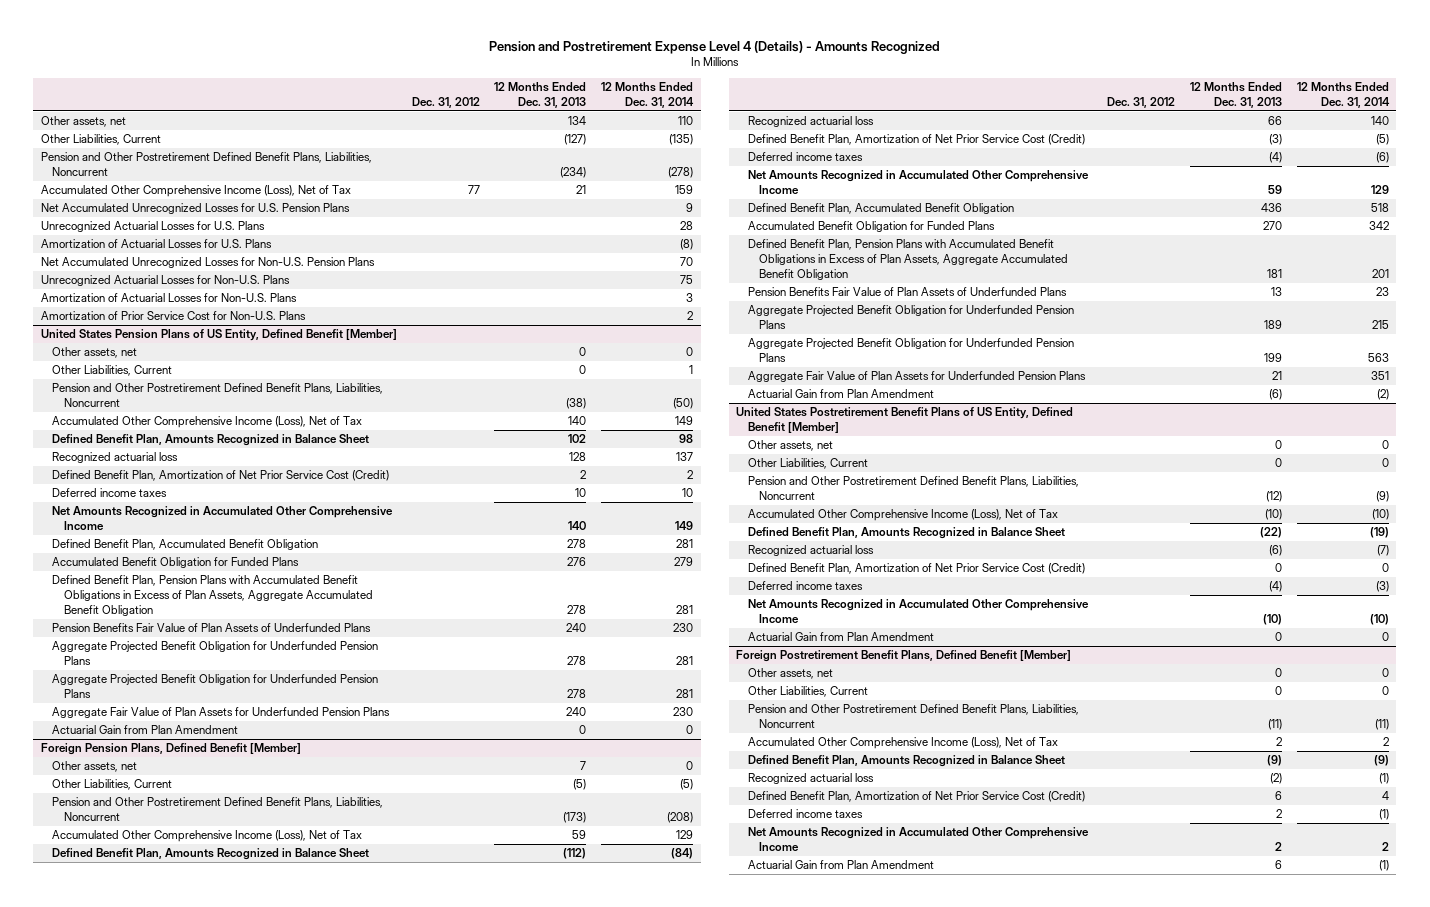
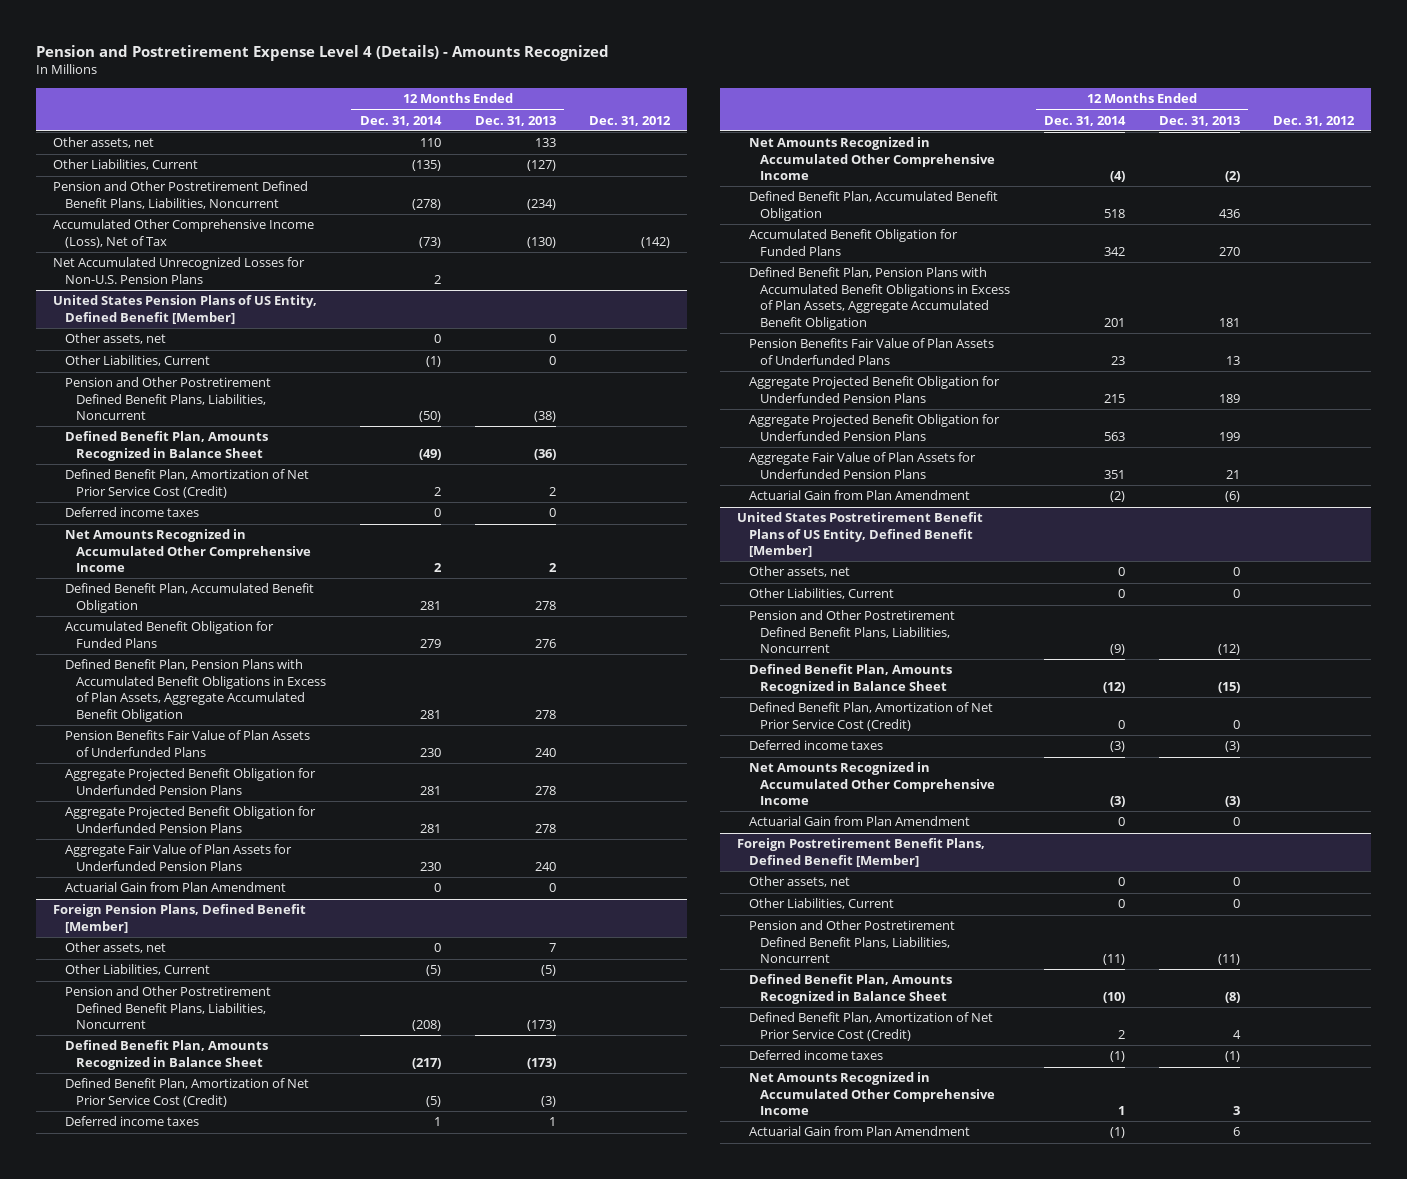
- | Dec. 31, 2012 | 12 Months Ended Dec. 31, 2013 | 12 Months Ended Dec. 31, 2014
+ | 12 Months Ended Dec. 31, 2014 | 12 Months Ended Dec. 31, 2013 | Dec. 31, 2012
- Other assets, net | | 134 | 110
+ Other assets, net | 110 | 133 |
- Accumulated Other Comprehensive Income (Loss), Net of Tax | 77 | 21 | 159
- Net Accumulated Unrecognized Losses for U.S. Pension Plans | | | 9
- Unrecognized Actuarial Losses for U.S. Plans | | | 28
- Amortization of Actuarial Losses for U.S. Plans | | | (8)
- Net Accumulated Unrecognized Losses for Non-U.S. Pension Plans | | | 70
- Unrecognized Actuarial Losses for Non-U.S. Plans | | | 75
- Amortization of Actuarial Losses for Non-U.S. Plans | | | 3
- Amortization of Prior Service Cost for Non-U.S. Plans | | | 2
+ Accumulated Other Comprehensive Income (Loss), Net of Tax | (73) | (130) | (142)
+ Net Accumulated Unrecognized Losses for Non-U.S. Pension Plans | 2 | |
@ United States Pension Plans of US Entity, Defined Benefit [Member]
- Other Liabilities, Current | | 0 | 1
+ Other Liabilities, Current | (1) | 0 |
- Accumulated Other Comprehensive Income (Loss), Net of Tax | | 140 | 149
- Defined Benefit Plan, Amounts Recognized in Balance Sheet | | 102 | 98
- Recognized actuarial loss | | 128 | 137
+ Defined Benefit Plan, Amounts Recognized in Balance Sheet | (49) | (36) |
- Deferred income taxes | | 10 | 10
- Net Amounts Recognized in Accumulated Other Comprehensive Income | | 140 | 149
+ Deferred income taxes | 0 | 0 |
+ Net Amounts Recognized in Accumulated Other Comprehensive Income | 2 | 2 |
@ Foreign Pension Plans, Defined Benefit [Member]
- Accumulated Other Comprehensive Income (Loss), Net of Tax | | 59 | 129
- Defined Benefit Plan, Amounts Recognized in Balance Sheet | | (112) | (84)
- Recognized actuarial loss | | 66 | 140
+ Defined Benefit Plan, Amounts Recognized in Balance Sheet | (217) | (173) |
- Deferred income taxes | | (4) | (6)
- Net Amounts Recognized in Accumulated Other Comprehensive Income | | 59 | 129
+ Deferred income taxes | 1 | 1 |
+ Net Amounts Recognized in Accumulated Other Comprehensive Income | (4) | (2) |
@ United States Postretirement Benefit Plans of US Entity, Defined Benefit [Member]
- Accumulated Other Comprehensive Income (Loss), Net of Tax | | (10) | (10)
- Defined Benefit Plan, Amounts Recognized in Balance Sheet | | (22) | (19)
- Recognized actuarial loss | | (6) | (7)
+ Defined Benefit Plan, Amounts Recognized in Balance Sheet | (12) | (15) |
- Deferred income taxes | | (4) | (3)
- Net Amounts Recognized in Accumulated Other Comprehensive Income | | (10) | (10)
+ Deferred income taxes | (3) | (3) |
+ Net Amounts Recognized in Accumulated Other Comprehensive Income | (3) | (3) |
@ Foreign Postretirement Benefit Plans, Defined Benefit [Member]
- Accumulated Other Comprehensive Income (Loss), Net of Tax | | 2 | 2
- Defined Benefit Plan, Amounts Recognized in Balance Sheet | | (9) | (9)
- Recognized actuarial loss | | (2) | (1)
- Defined Benefit Plan, Amortization of Net Prior Service Cost (Credit) | | 6 | 4
- Deferred income taxes | | 2 | (1)
- Net Amounts Recognized in Accumulated Other Comprehensive Income | | 2 | 2
+ Defined Benefit Plan, Amounts Recognized in Balance Sheet | (10) | (8) |
+ Defined Benefit Plan, Amortization of Net Prior Service Cost (Credit) | 2 | 4 |
+ Deferred income taxes | (1) | (1) |
+ Net Amounts Recognized in Accumulated Other Comprehensive Income | 1 | 3 |

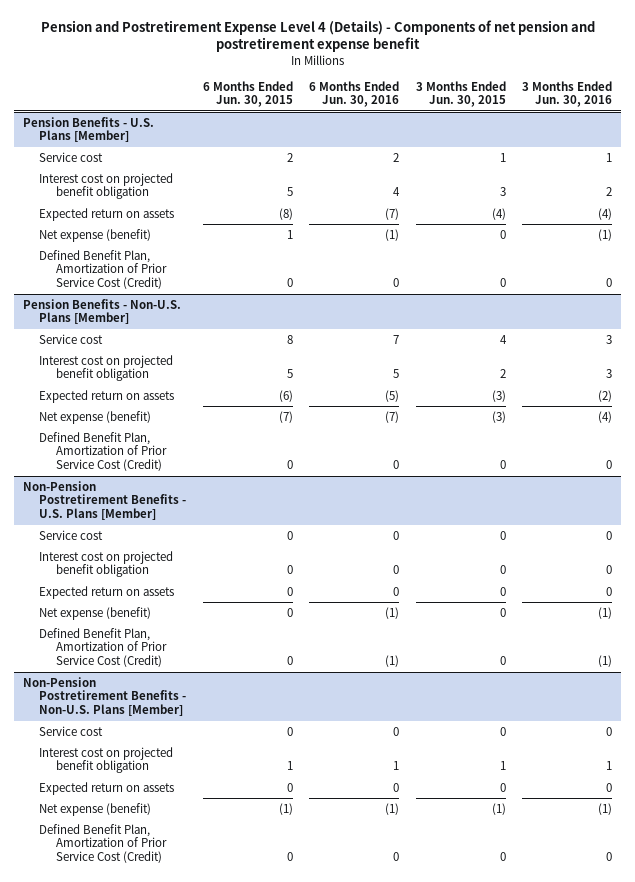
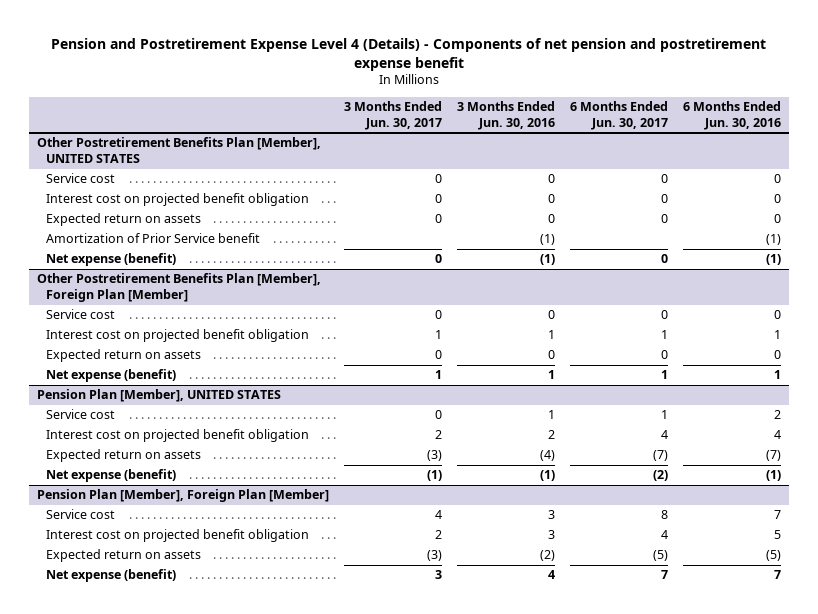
- | 6 Months Ended Jun. 30, 2015 | 6 Months Ended Jun. 30, 2016 | 3 Months Ended Jun. 30, 2015 | 3 Months Ended Jun. 30, 2016
+ | 3 Months Ended Jun. 30, 2017 | 3 Months Ended Jun. 30, 2016 | 6 Months Ended Jun. 30, 2017 | 6 Months Ended Jun. 30, 2016
- Pension Benefits - U.S. Plans [Member]
- Service cost | 2 | 2 | 1 | 1
- Interest cost on projected benefit obligation | 5 | 4 | 3 | 2
- Expected return on assets | (8) | (7) | (4) | (4)
- Net expense (benefit) | 1 | (1) | 0 | (1)
- Defined Benefit Plan, Amortization of Prior Service Cost (Credit) | 0 | 0 | 0 | 0
- Pension Benefits - Non-U.S. Plans [Member]
- Service cost | 8 | 7 | 4 | 3
- Interest cost on projected benefit obligation | 5 | 5 | 2 | 3
- Expected return on assets | (6) | (5) | (3) | (2)
- Net expense (benefit) | (7) | (7) | (3) | (4)
- Defined Benefit Plan, Amortization of Prior Service Cost (Credit) | 0 | 0 | 0 | 0
- Non-Pension Postretirement Benefits - U.S. Plans [Member]
+ Other Postretirement Benefits Plan [Member], UNITED STATES
+ Amortization of Prior Service benefit | | (1) | | (1)
- Defined Benefit Plan, Amortization of Prior Service Cost (Credit) | 0 | (1) | 0 | (1)
- Non-Pension Postretirement Benefits - Non-U.S. Plans [Member]
+ Other Postretirement Benefits Plan [Member], Foreign Plan [Member]
+ Net expense (benefit) | 1 | 1 | 1 | 1
+ Pension Plan [Member], UNITED STATES
+ Service cost | 0 | 1 | 1 | 2
+ Interest cost on projected benefit obligation | 2 | 2 | 4 | 4
+ Expected return on assets | (3) | (4) | (7) | (7)
- Defined Benefit Plan, Amortization of Prior Service Cost (Credit) | 0 | 0 | 0 | 0
+ Pension Plan [Member], Foreign Plan [Member]
+ Service cost | 4 | 3 | 8 | 7
+ Interest cost on projected benefit obligation | 2 | 3 | 4 | 5
+ Expected return on assets | (3) | (2) | (5) | (5)
+ Net expense (benefit) | 3 | 4 | 7 | 7

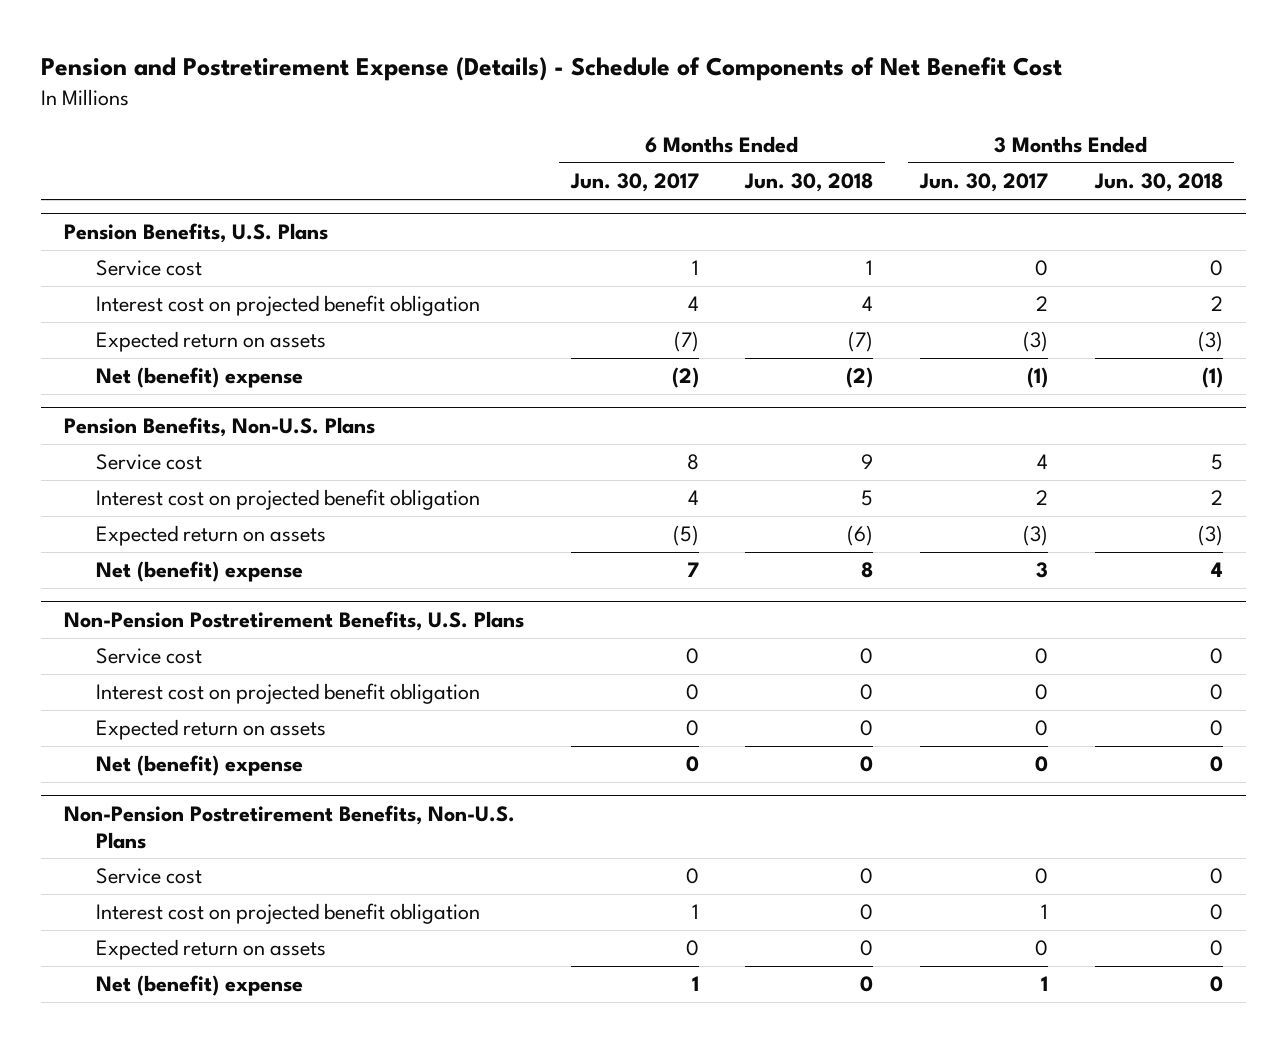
- Pension and Postretirement Expense Level 4 (Details) - Components of net pension and postretirement expense benefit
+ Pension and Postretirement Expense (Details) - Schedule of Components of Net Benefit Cost
- | 3 Months Ended Jun. 30, 2017 | 3 Months Ended Jun. 30, 2016 | 6 Months Ended Jun. 30, 2017 | 6 Months Ended Jun. 30, 2016
+ | 6 Months Ended Jun. 30, 2017 | 6 Months Ended Jun. 30, 2018 | 3 Months Ended Jun. 30, 2017 | 3 Months Ended Jun. 30, 2018
- Other Postretirement Benefits Plan [Member], UNITED STATES
- Service cost | 0 | 0 | 0 | 0
- Interest cost on projected benefit obligation | 0 | 0 | 0 | 0
- Expected return on assets | 0 | 0 | 0 | 0
- Amortization of Prior Service benefit | | (1) | | (1)
- Net expense (benefit) | 0 | (1) | 0 | (1)
- Other Postretirement Benefits Plan [Member], Foreign Plan [Member]
- Service cost | 0 | 0 | 0 | 0
- Interest cost on projected benefit obligation | 1 | 1 | 1 | 1
- Expected return on assets | 0 | 0 | 0 | 0
- Net expense (benefit) | 1 | 1 | 1 | 1
- Pension Plan [Member], UNITED STATES
+ Pension Benefits, U.S. Plans
- Net expense (benefit) | (1) | (1) | (2) | (1)
- Pension Plan [Member], Foreign Plan [Member]
+ Net (benefit) expense | (2) | (2) | (1) | (1)
+ Pension Benefits, Non-U.S. Plans
- Net expense (benefit) | 3 | 4 | 7 | 7
+ Net (benefit) expense | 7 | 8 | 3 | 4
+ Non-Pension Postretirement Benefits, U.S. Plans
+ Service cost | 0 | 0 | 0 | 0
+ Interest cost on projected benefit obligation | 0 | 0 | 0 | 0
+ Expected return on assets | 0 | 0 | 0 | 0
+ Net (benefit) expense | 0 | 0 | 0 | 0
+ Non-Pension Postretirement Benefits, Non-U.S. Plans
+ Service cost | 0 | 0 | 0 | 0
+ Interest cost on projected benefit obligation | 1 | 0 | 1 | 0
+ Expected return on assets | 0 | 0 | 0 | 0
+ Net (benefit) expense | 1 | 0 | 1 | 0

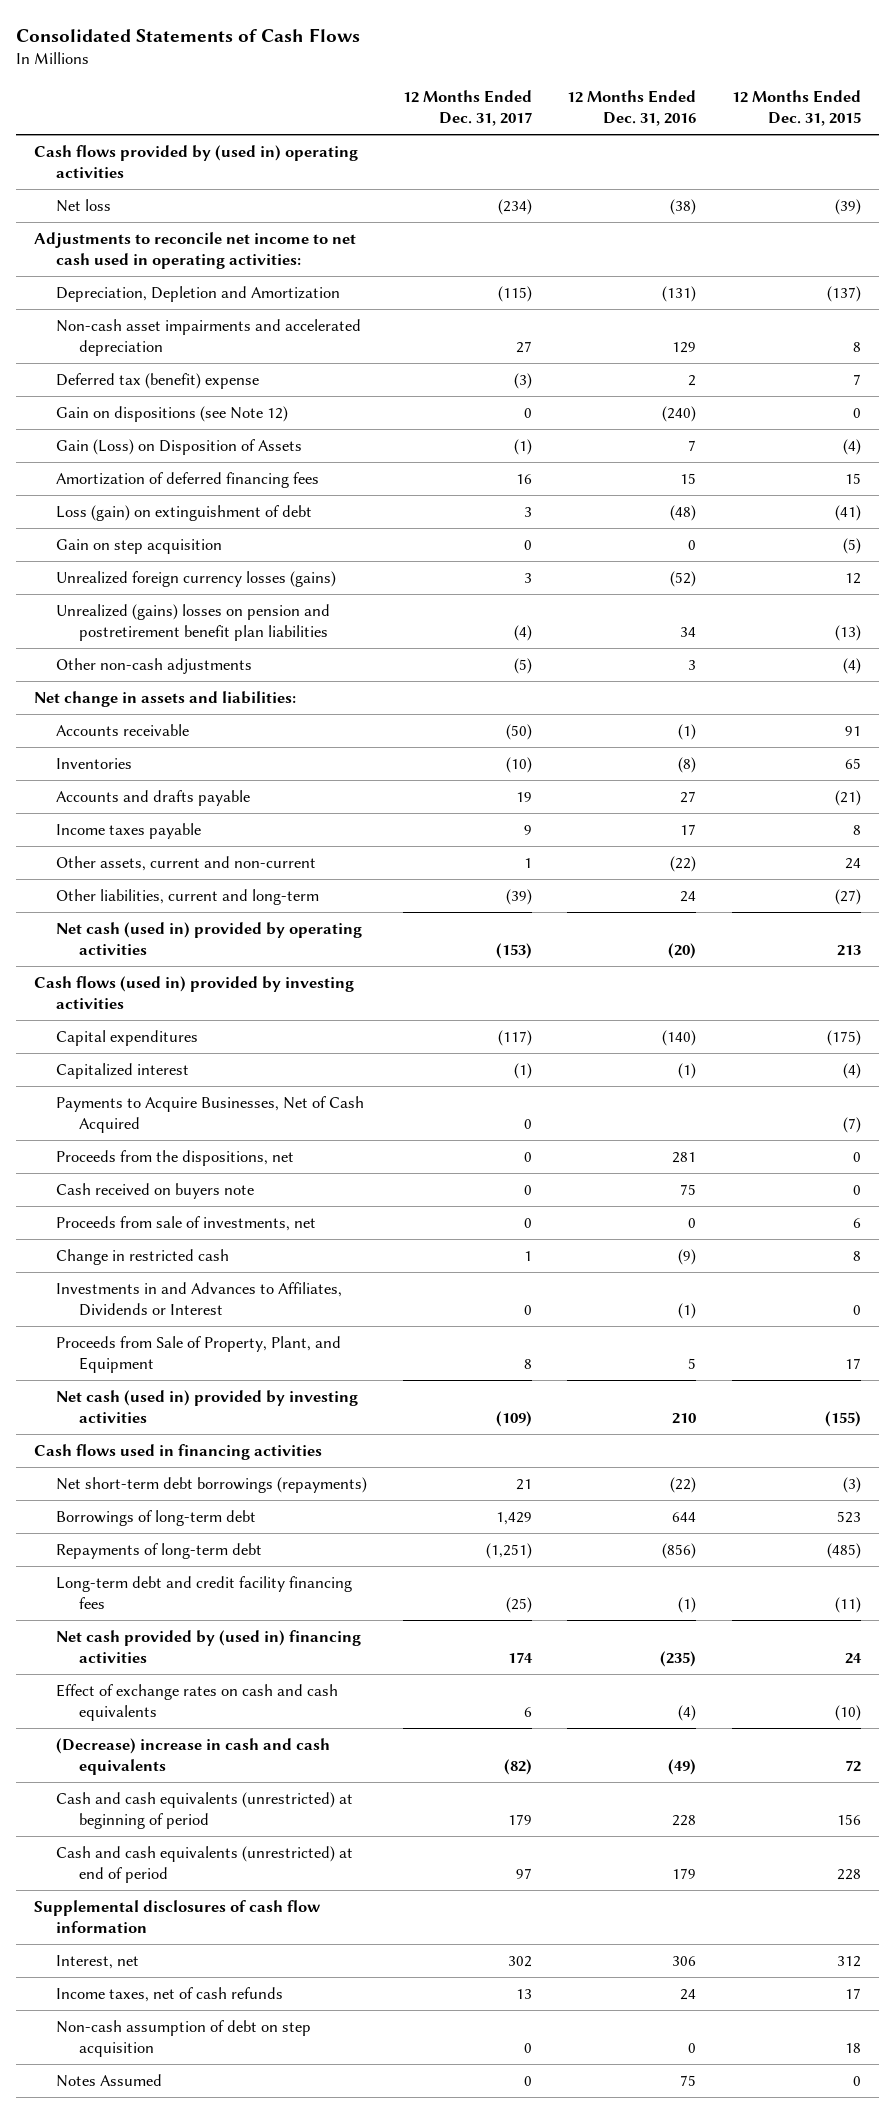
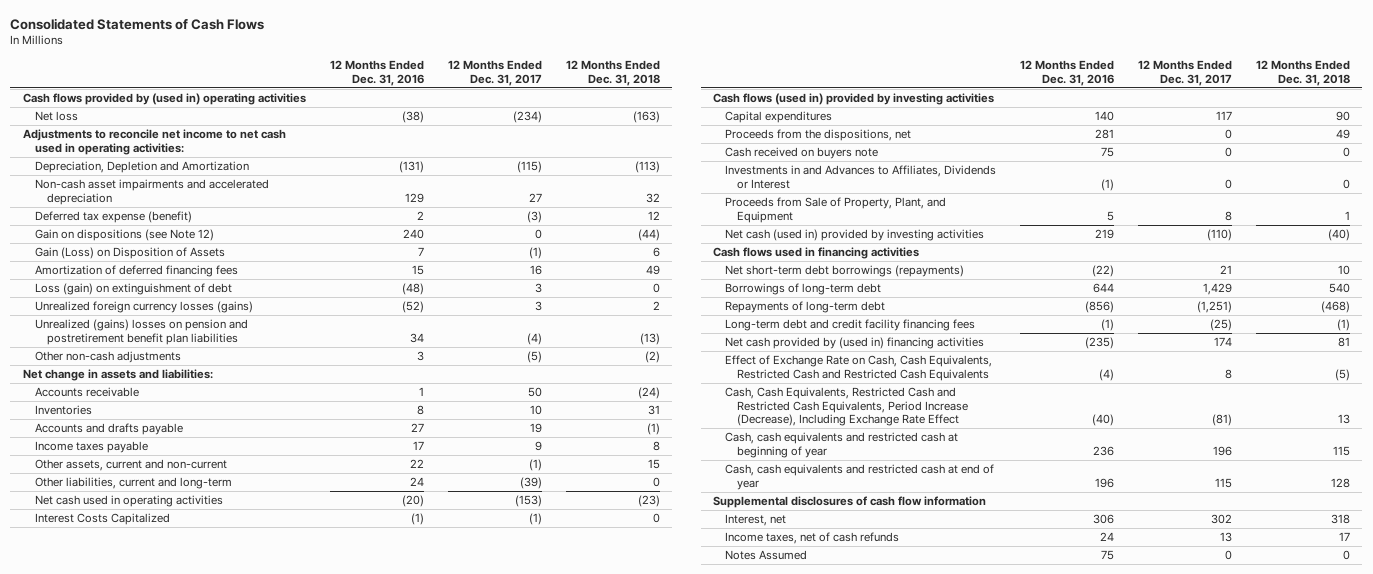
- | 12 Months Ended Dec. 31, 2017 | 12 Months Ended Dec. 31, 2016 | 12 Months Ended Dec. 31, 2015
+ | 12 Months Ended Dec. 31, 2016 | 12 Months Ended Dec. 31, 2017 | 12 Months Ended Dec. 31, 2018
- Deferred tax (benefit) expense | (3) | 2 | 7
- Gain on dispositions (see Note 12) | 0 | (240) | 0
+ Deferred tax expense (benefit) | 2 | (3) | 12
+ Gain on dispositions (see Note 12) | 240 | 0 | (44)
- Gain on step acquisition | 0 | 0 | (5)
- Accounts receivable | (50) | (1) | 91
- Inventories | (10) | (8) | 65
+ Accounts receivable | 1 | 50 | (24)
+ Inventories | 8 | 10 | 31
- Other assets, current and non-current | 1 | (22) | 24
+ Other assets, current and non-current | 22 | (1) | 15
- Net cash (used in) provided by operating activities | (153) | (20) | 213
+ Net cash used in operating activities | (20) | (153) | (23)
+ Interest Costs Capitalized | (1) | (1) | 0
- Capital expenditures | (117) | (140) | (175)
- Capitalized interest | (1) | (1) | (4)
- Payments to Acquire Businesses, Net of Cash Acquired | 0 | | (7)
+ Capital expenditures | 140 | 117 | 90
- Proceeds from sale of investments, net | 0 | 0 | 6
- Change in restricted cash | 1 | (9) | 8
- Net cash (used in) provided by investing activities | (109) | 210 | (155)
+ Net cash (used in) provided by investing activities | 219 | (110) | (40)
- Effect of exchange rates on cash and cash equivalents | 6 | (4) | (10)
- (Decrease) increase in cash and cash equivalents | (82) | (49) | 72
- Cash and cash equivalents (unrestricted) at beginning of period | 179 | 228 | 156
- Cash and cash equivalents (unrestricted) at end of period | 97 | 179 | 228
+ Effect of Exchange Rate on Cash, Cash Equivalents, Restricted Cash and Restricted Cash Equivalents | (4) | 8 | (5)
+ Cash, Cash Equivalents, Restricted Cash and Restricted Cash Equivalents, Period Increase (Decrease), Including Exchange Rate Effect | (40) | (81) | 13
+ Cash, cash equivalents and restricted cash at beginning of year | 236 | 196 | 115
+ Cash, cash equivalents and restricted cash at end of year | 196 | 115 | 128
- Non-cash assumption of debt on step acquisition | 0 | 0 | 18

